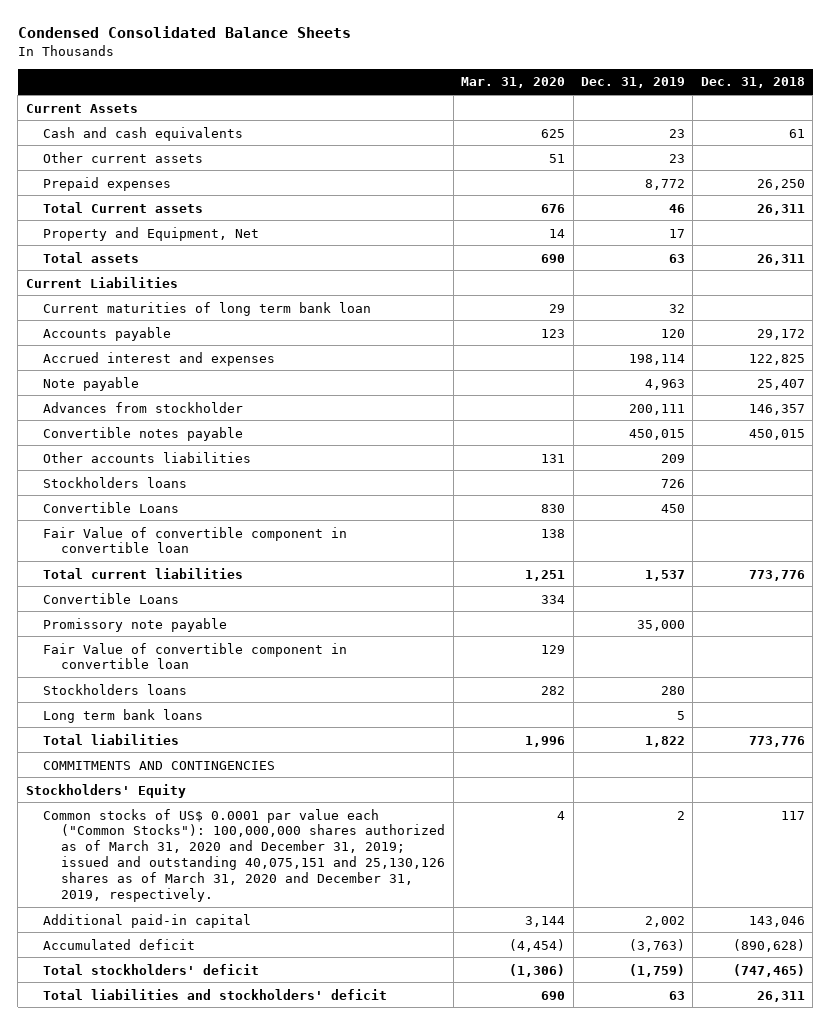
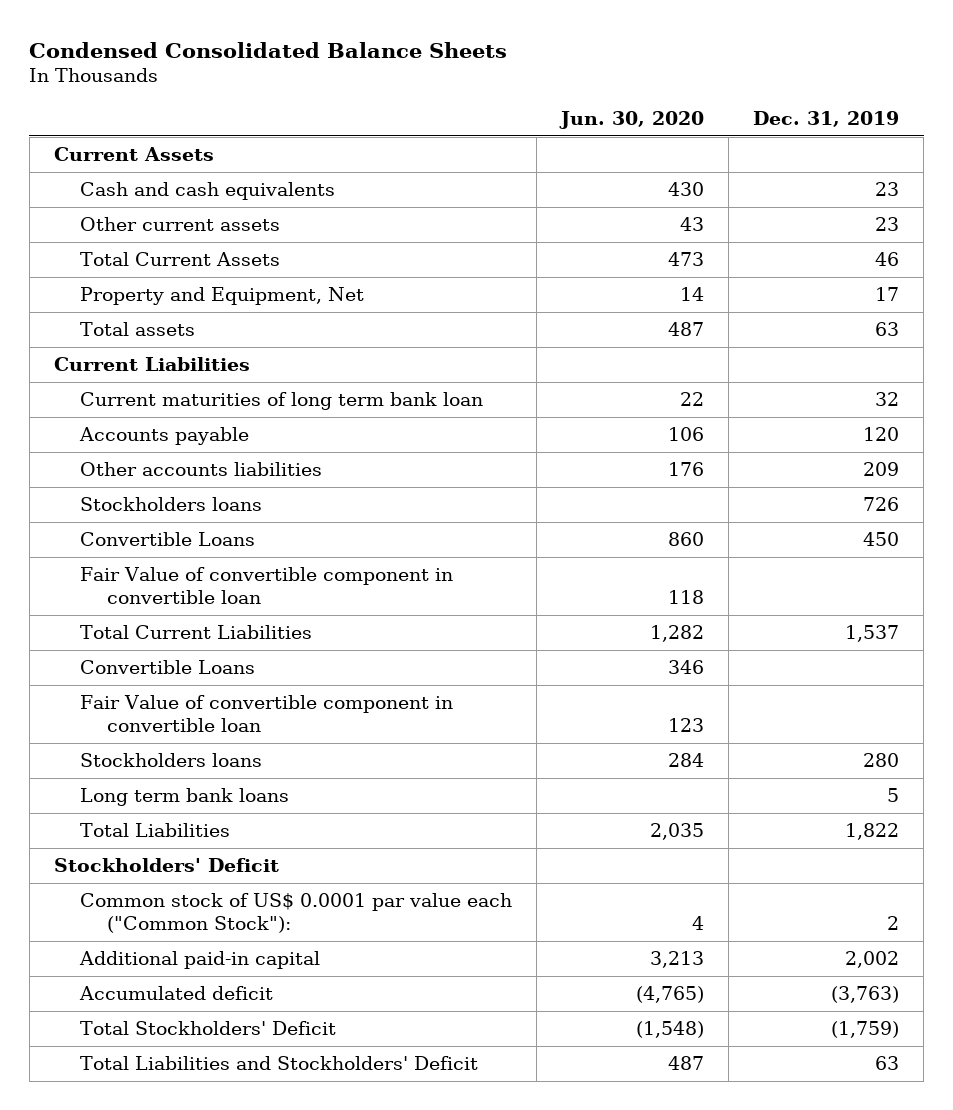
- | Mar. 31, 2020 | Dec. 31, 2019 | Dec. 31, 2018
+ | Jun. 30, 2020 | Dec. 31, 2019
- Prepaid expenses | | 8,772 | 26,250
- Total Current assets | 676 | 46 | 26,311
+ Total Current Assets | 473 | 46
- Accrued interest and expenses | | 198,114 | 122,825
- Note payable | | 4,963 | 25,407
- Advances from stockholder | | 200,111 | 146,357
- Convertible notes payable | | 450,015 | 450,015
- Total current liabilities | 1,251 | 1,537 | 773,776
+ Total Current Liabilities | 1,282 | 1,537
- Promissory note payable | | 35,000 |
- Total liabilities | 1,996 | 1,822 | 773,776
- COMMITMENTS AND CONTINGENCIES
- Stockholders' Equity
- Common stocks of US$ 0.0001 par value each ("Common Stocks"): 100,000,000 shares authorized as of March 31, 2020 and December 31, 2019; issued and outstanding 40,075,151 and 25,130,126 shares as of March 31, 2020 and December 31, 2019, respectively. | 4 | 2 | 117
+ Total Liabilities | 2,035 | 1,822
+ Stockholders' Deficit
+ Common stock of US$ 0.0001 par value each ("Common Stock"): | 4 | 2
- Total stockholders' deficit | (1,306) | (1,759) | (747,465)
- Total liabilities and stockholders' deficit | 690 | 63 | 26,311
+ Total Stockholders' Deficit | (1,548) | (1,759)
+ Total Liabilities and Stockholders' Deficit | 487 | 63

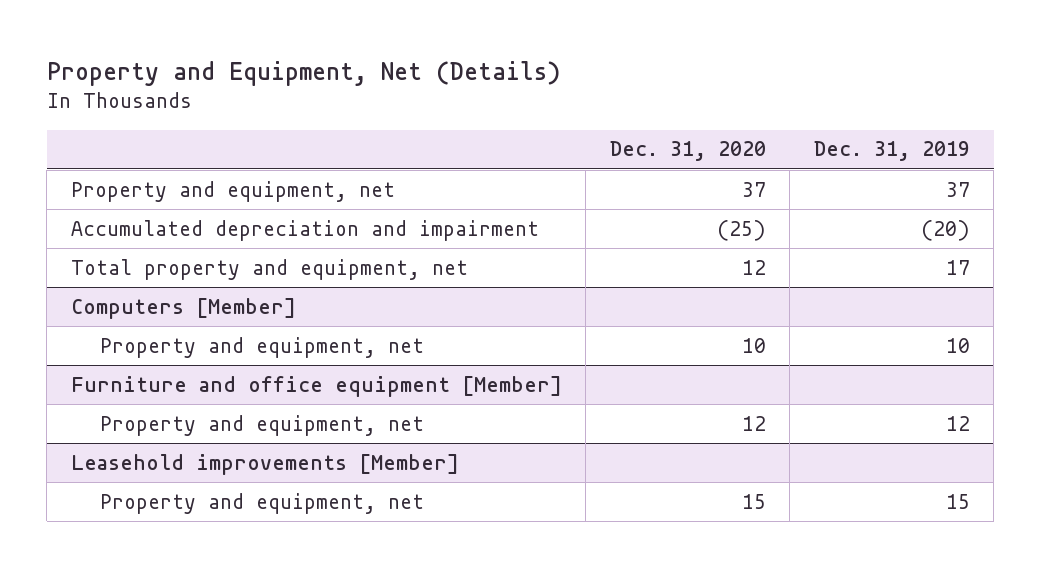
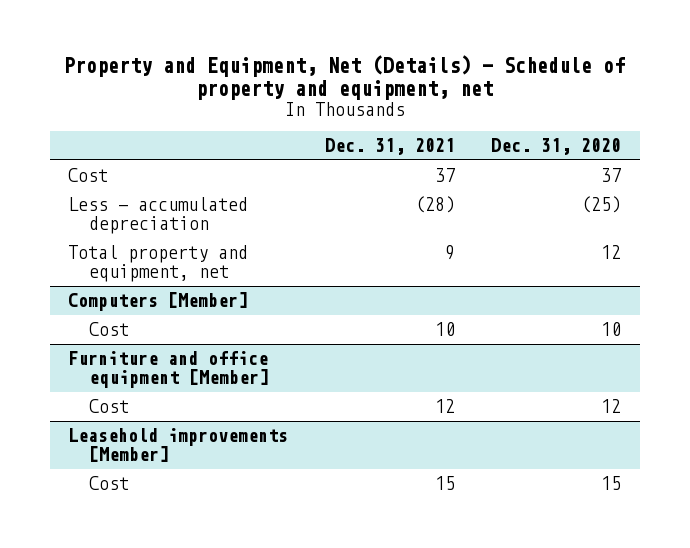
- Property and Equipment, Net (Details)
+ Property and Equipment, Net (Details) - Schedule of property and equipment, net
- | Dec. 31, 2020 | Dec. 31, 2019
+ | Dec. 31, 2021 | Dec. 31, 2020
- Property and equipment, net | 37 | 37
- Accumulated depreciation and impairment | (25) | (20)
+ Cost | 37 | 37
+ Less - accumulated depreciation | (28) | (25)
@ Computers [Member]
- Property and equipment, net | 10 | 10
+ Cost | 10 | 10
@ Furniture and office equipment [Member]
- Property and equipment, net | 12 | 12
+ Cost | 12 | 12
@ Leasehold improvements [Member]
- Property and equipment, net | 15 | 15
+ Cost | 15 | 15

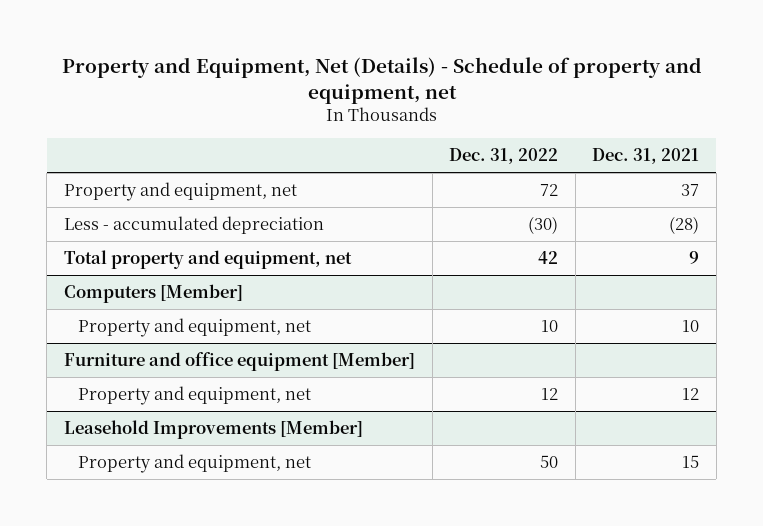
- | Dec. 31, 2021 | Dec. 31, 2020
+ | Dec. 31, 2022 | Dec. 31, 2021
- Cost | 37 | 37
+ Property and equipment, net | 72 | 37
@ Computers [Member]
- Cost | 10 | 10
+ Property and equipment, net | 10 | 10
@ Furniture and office equipment [Member]
- Cost | 12 | 12
- Leasehold improvements [Member]
- Cost | 15 | 15
@ Furniture and office equipment [Member]
+ Property and equipment, net | 12 | 12
+ Leasehold Improvements [Member]
+ Property and equipment, net | 50 | 15

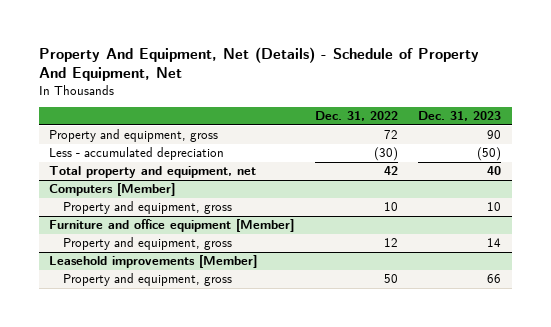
- Property and Equipment, Net (Details) - Schedule of property and equipment, net
+ Property And Equipment, Net (Details) - Schedule of Property And Equipment, Net
- | Dec. 31, 2022 | Dec. 31, 2021
+ | Dec. 31, 2022 | Dec. 31, 2023
- Property and equipment, net | 72 | 37
+ Property and equipment, gross | 72 | 90
@ Computers [Member]
- Property and equipment, net | 10 | 10
+ Property and equipment, gross | 10 | 10
@ Furniture and office equipment [Member]
- Property and equipment, net | 12 | 12
- Leasehold Improvements [Member]
- Property and equipment, net | 50 | 15
@ Furniture and office equipment [Member]
+ Property and equipment, gross | 12 | 14
+ Leasehold improvements [Member]
+ Property and equipment, gross | 50 | 66

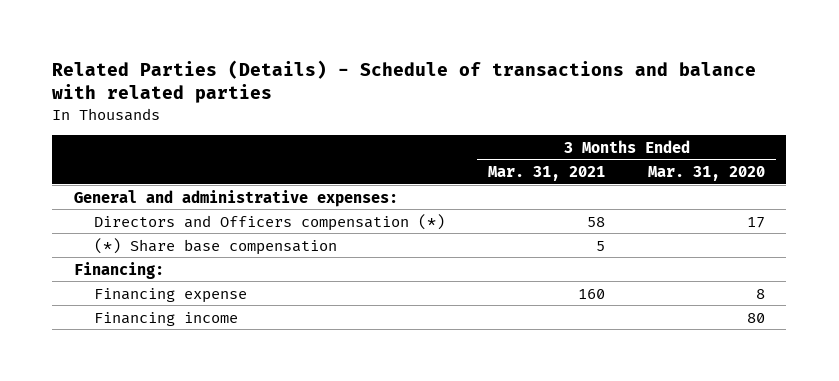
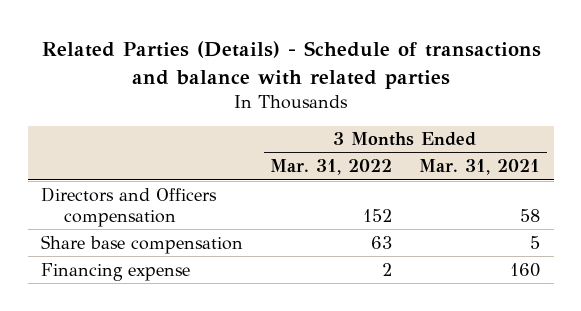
- | 3 Months Ended Mar. 31, 2021 | 3 Months Ended Mar. 31, 2020
+ | 3 Months Ended Mar. 31, 2022 | 3 Months Ended Mar. 31, 2021
- General and administrative expenses:
- Directors and Officers compensation (*) | 58 | 17
- (*) Share base compensation | 5 |
- Financing:
+ Directors and Officers compensation | 152 | 58
+ Share base compensation | 63 | 5
- Financing income | | 80

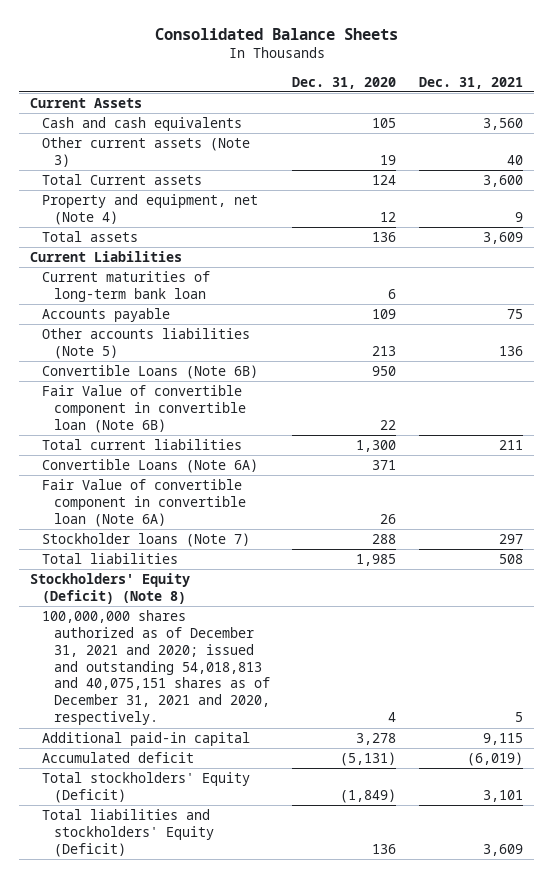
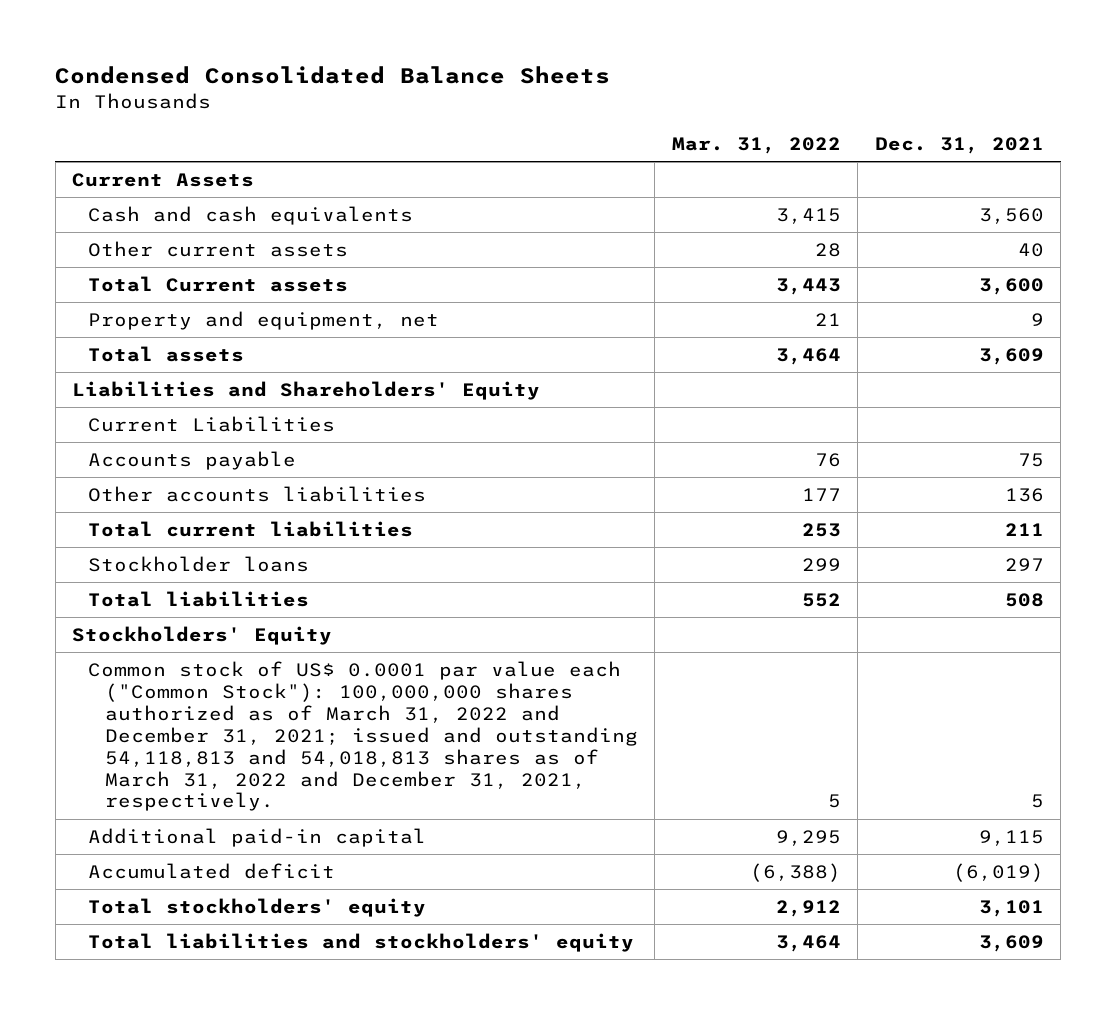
- Consolidated Balance Sheets
+ Condensed Consolidated Balance Sheets
- | Dec. 31, 2020 | Dec. 31, 2021
+ | Mar. 31, 2022 | Dec. 31, 2021
- Other current assets (Note 3) | 19 | 40
+ Other current assets | 28 | 40
- Property and equipment, net (Note 4) | 12 | 9
+ Property and equipment, net | 21 | 9
+ Liabilities and Shareholders' Equity
- Current maturities of long-term bank loan | 6 |
- Other accounts liabilities (Note 5) | 213 | 136
- Convertible Loans (Note 6B) | 950 |
- Fair Value of convertible component in convertible loan (Note 6B) | 22 |
+ Other accounts liabilities | 177 | 136
- Convertible Loans (Note 6A) | 371 |
- Fair Value of convertible component in convertible loan (Note 6A) | 26 |
- Stockholder loans (Note 7) | 288 | 297
+ Stockholder loans | 299 | 297
- Stockholders' Equity (Deficit) (Note 8)
- 100,000,000 shares authorized as of December 31, 2021 and 2020; issued and outstanding 54,018,813 and 40,075,151 shares as of December 31, 2021 and 2020, respectively. | 4 | 5
+ Stockholders' Equity
+ Common stock of US$ 0.0001 par value each ("Common Stock"): 100,000,000 shares authorized as of March 31, 2022 and December 31, 2021; issued and outstanding 54,118,813 and 54,018,813 shares as of March 31, 2022 and December 31, 2021, respectively. | 5 | 5
- Total stockholders' Equity (Deficit) | (1,849) | 3,101
- Total liabilities and stockholders' Equity (Deficit) | 136 | 3,609
+ Total stockholders' equity | 2,912 | 3,101
+ Total liabilities and stockholders' equity | 3,464 | 3,609

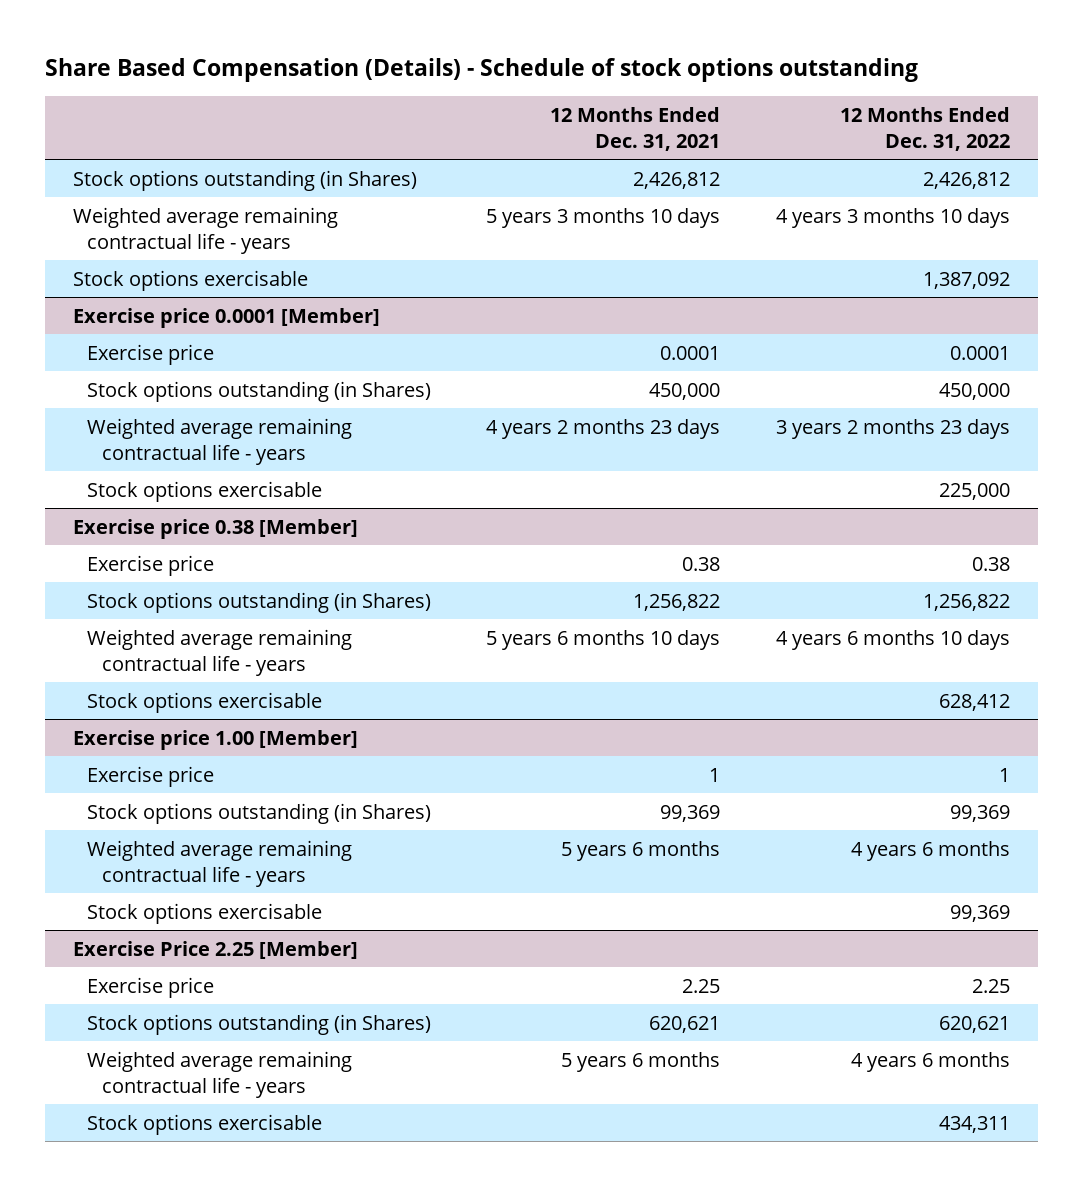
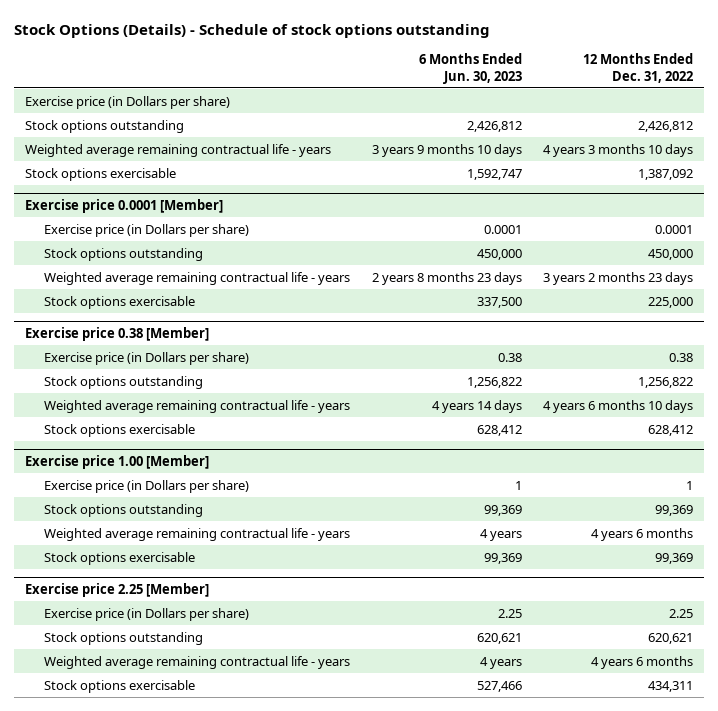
- Share Based Compensation (Details) - Schedule of stock options outstanding
+ Stock Options (Details) - Schedule of stock options outstanding
- | 12 Months Ended Dec. 31, 2021 | 12 Months Ended Dec. 31, 2022
+ | 6 Months Ended Jun. 30, 2023 | 12 Months Ended Dec. 31, 2022
- Stock options outstanding (in Shares) | 2,426,812 | 2,426,812
+ Exercise price (in Dollars per share)
+ Stock options outstanding | 2,426,812 | 2,426,812
@ Exercise price 0.0001 [Member]
- Exercise price | 0.0001 | 0.0001
- Stock options outstanding (in Shares) | 450,000 | 450,000
+ Exercise price (in Dollars per share) | 0.0001 | 0.0001
+ Stock options outstanding | 450,000 | 450,000
@ Exercise price 0.38 [Member]
- Exercise price | 0.38 | 0.38
- Stock options outstanding (in Shares) | 1,256,822 | 1,256,822
+ Exercise price (in Dollars per share) | 0.38 | 0.38
+ Stock options outstanding | 1,256,822 | 1,256,822
@ Exercise price 1.00 [Member]
- Exercise price | 1 | 1
- Stock options outstanding (in Shares) | 99,369 | 99,369
+ Exercise price (in Dollars per share) | 1 | 1
+ Stock options outstanding | 99,369 | 99,369
- Exercise Price 2.25 [Member]
- Exercise price | 2.25 | 2.25
- Stock options outstanding (in Shares) | 620,621 | 620,621
+ Exercise price 2.25 [Member]
+ Exercise price (in Dollars per share) | 2.25 | 2.25
+ Stock options outstanding | 620,621 | 620,621

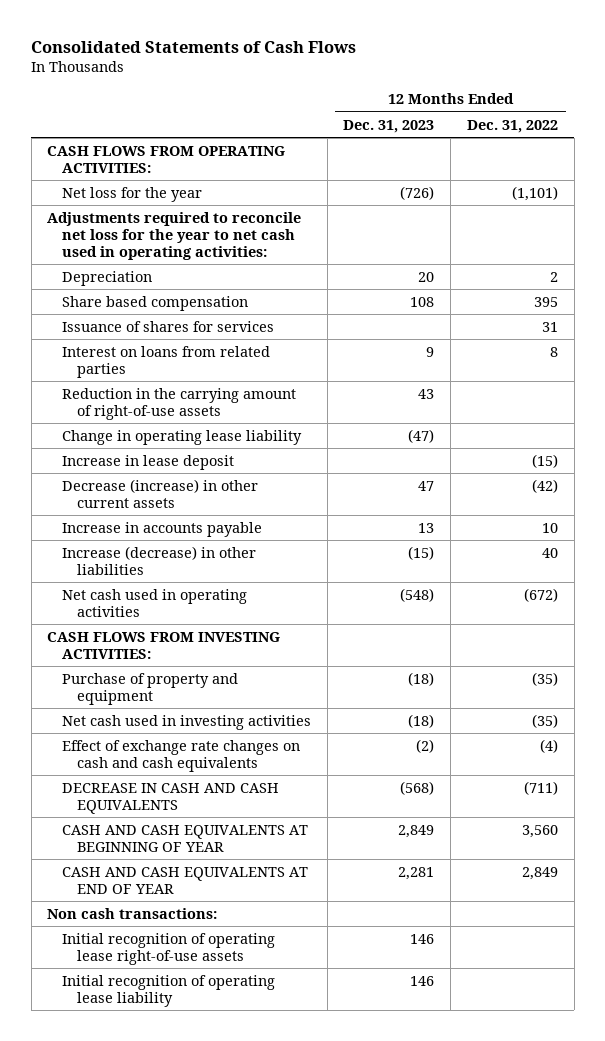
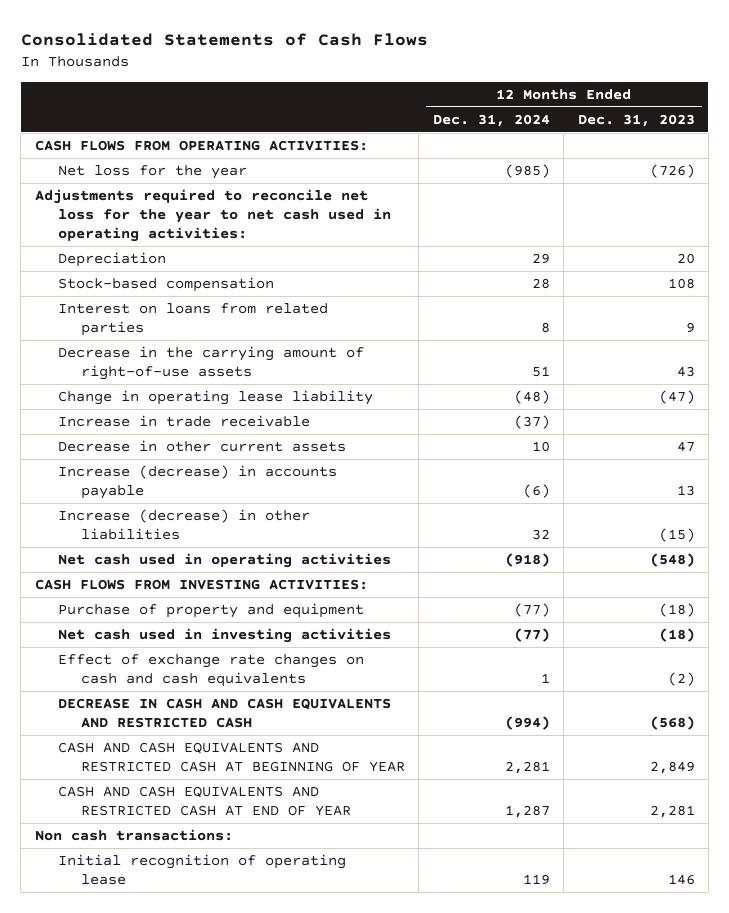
- | 12 Months Ended Dec. 31, 2023 | 12 Months Ended Dec. 31, 2022
+ | 12 Months Ended Dec. 31, 2024 | 12 Months Ended Dec. 31, 2023
- Share based compensation | 108 | 395
- Issuance of shares for services | | 31
+ Stock-based compensation | 28 | 108
- Reduction in the carrying amount of right-of-use assets | 43 |
+ Decrease in the carrying amount of right-of-use assets | 51 | 43
- Increase in lease deposit | | (15)
- Decrease (increase) in other current assets | 47 | (42)
- Increase in accounts payable | 13 | 10
+ Increase in trade receivable | (37) |
+ Decrease in other current assets | 10 | 47
+ Increase (decrease) in accounts payable | (6) | 13
- DECREASE IN CASH AND CASH EQUIVALENTS | (568) | (711)
- CASH AND CASH EQUIVALENTS AT BEGINNING OF YEAR | 2,849 | 3,560
- CASH AND CASH EQUIVALENTS AT END OF YEAR | 2,281 | 2,849
+ DECREASE IN CASH AND CASH EQUIVALENTS AND RESTRICTED CASH | (994) | (568)
+ CASH AND CASH EQUIVALENTS AND RESTRICTED CASH AT BEGINNING OF YEAR | 2,281 | 2,849
+ CASH AND CASH EQUIVALENTS AND RESTRICTED CASH AT END OF YEAR | 1,287 | 2,281
- Initial recognition of operating lease right-of-use assets | 146 |
- Initial recognition of operating lease liability | 146 |
+ Initial recognition of operating lease | 119 | 146

